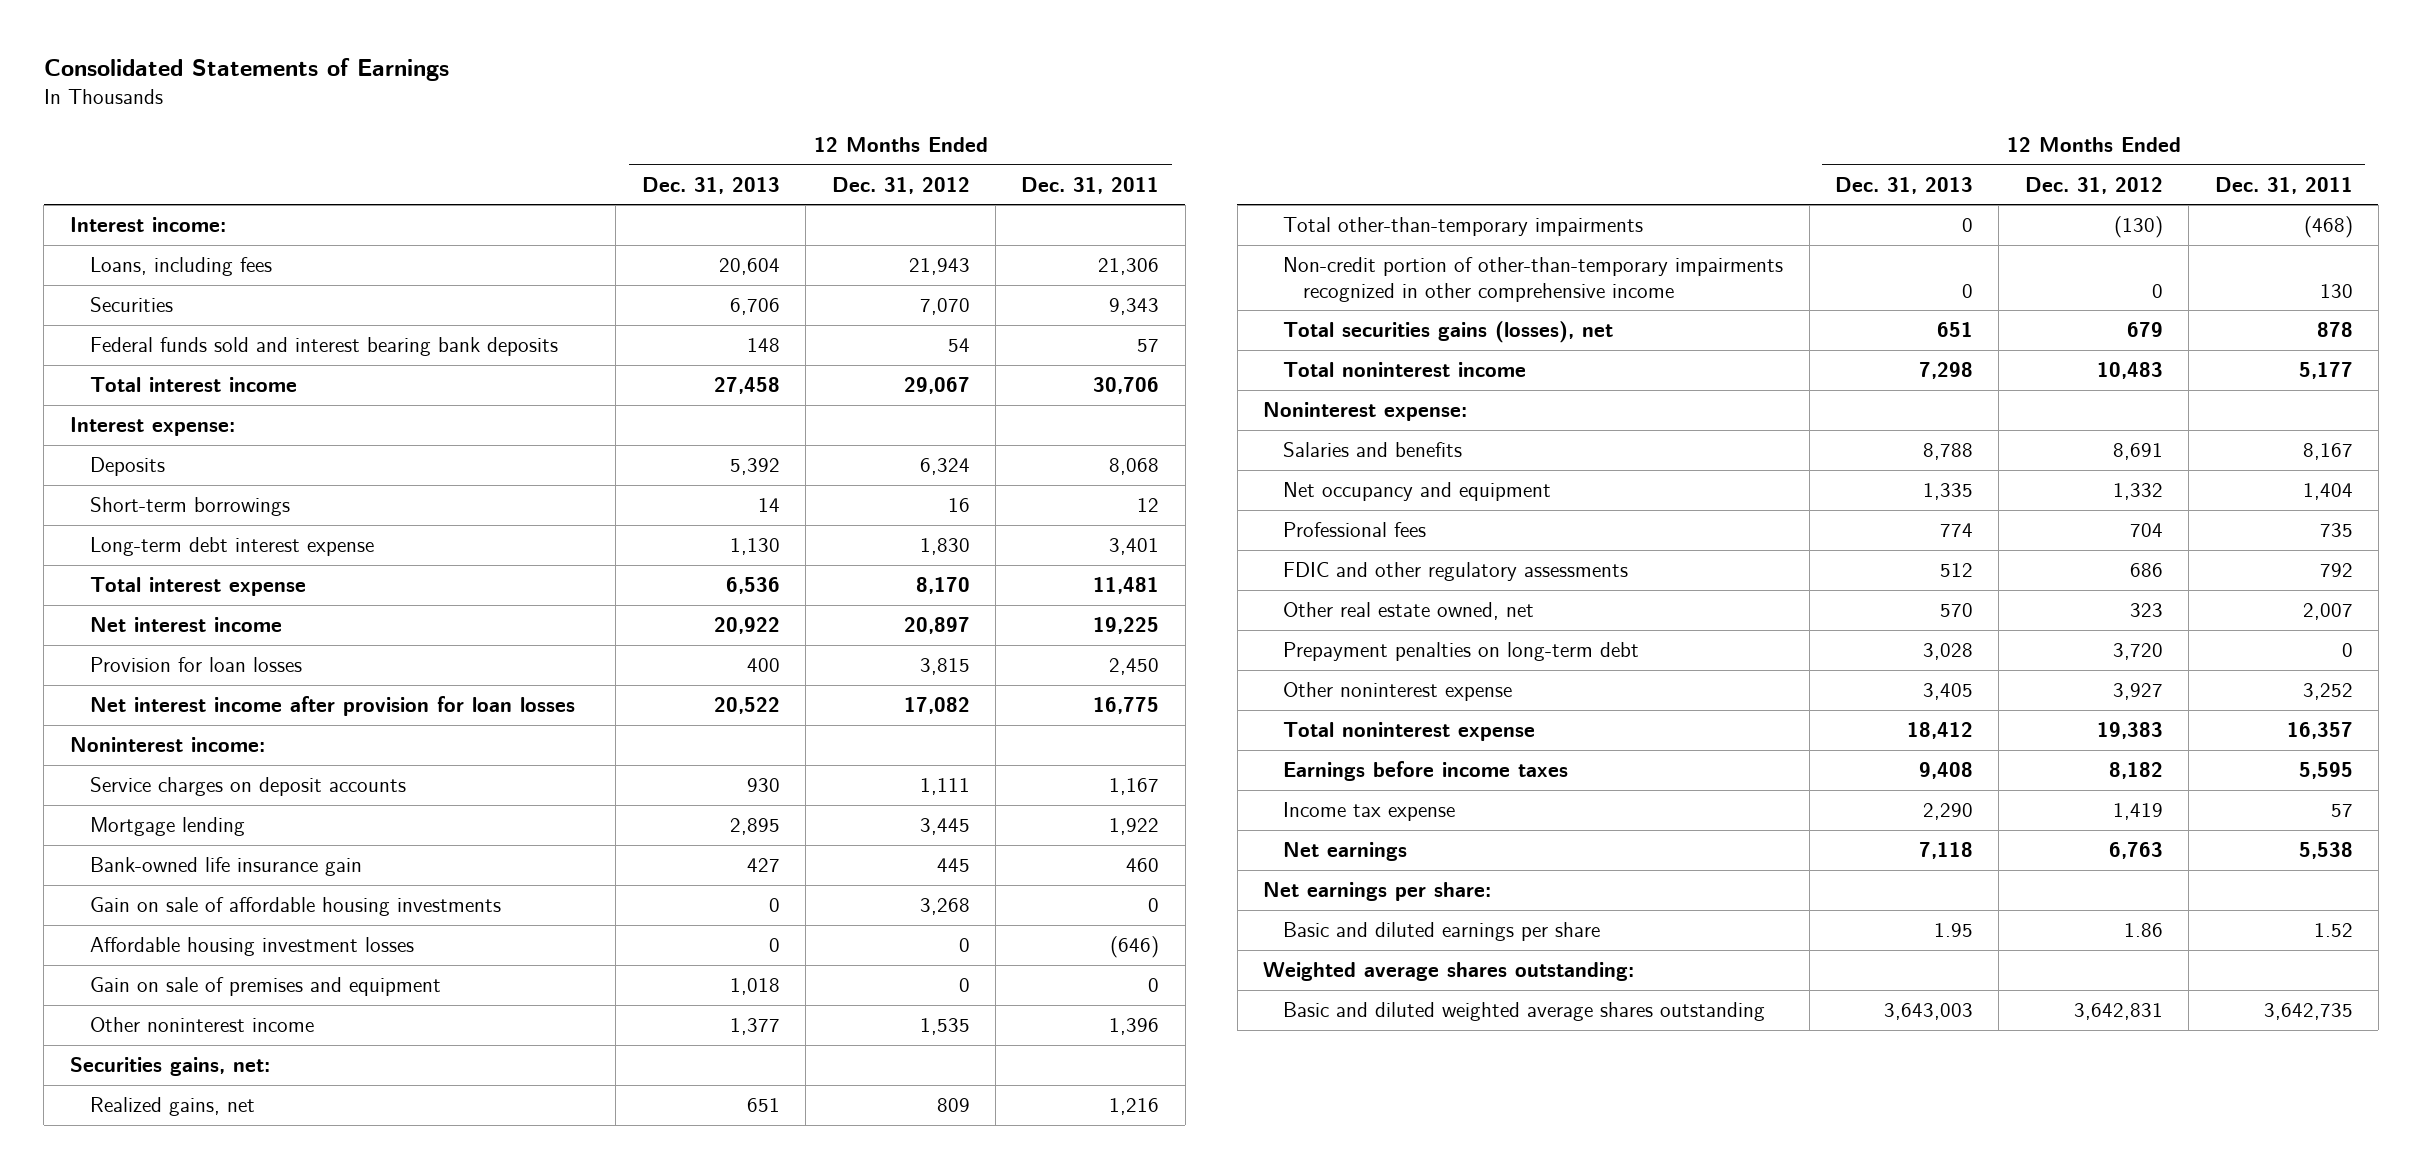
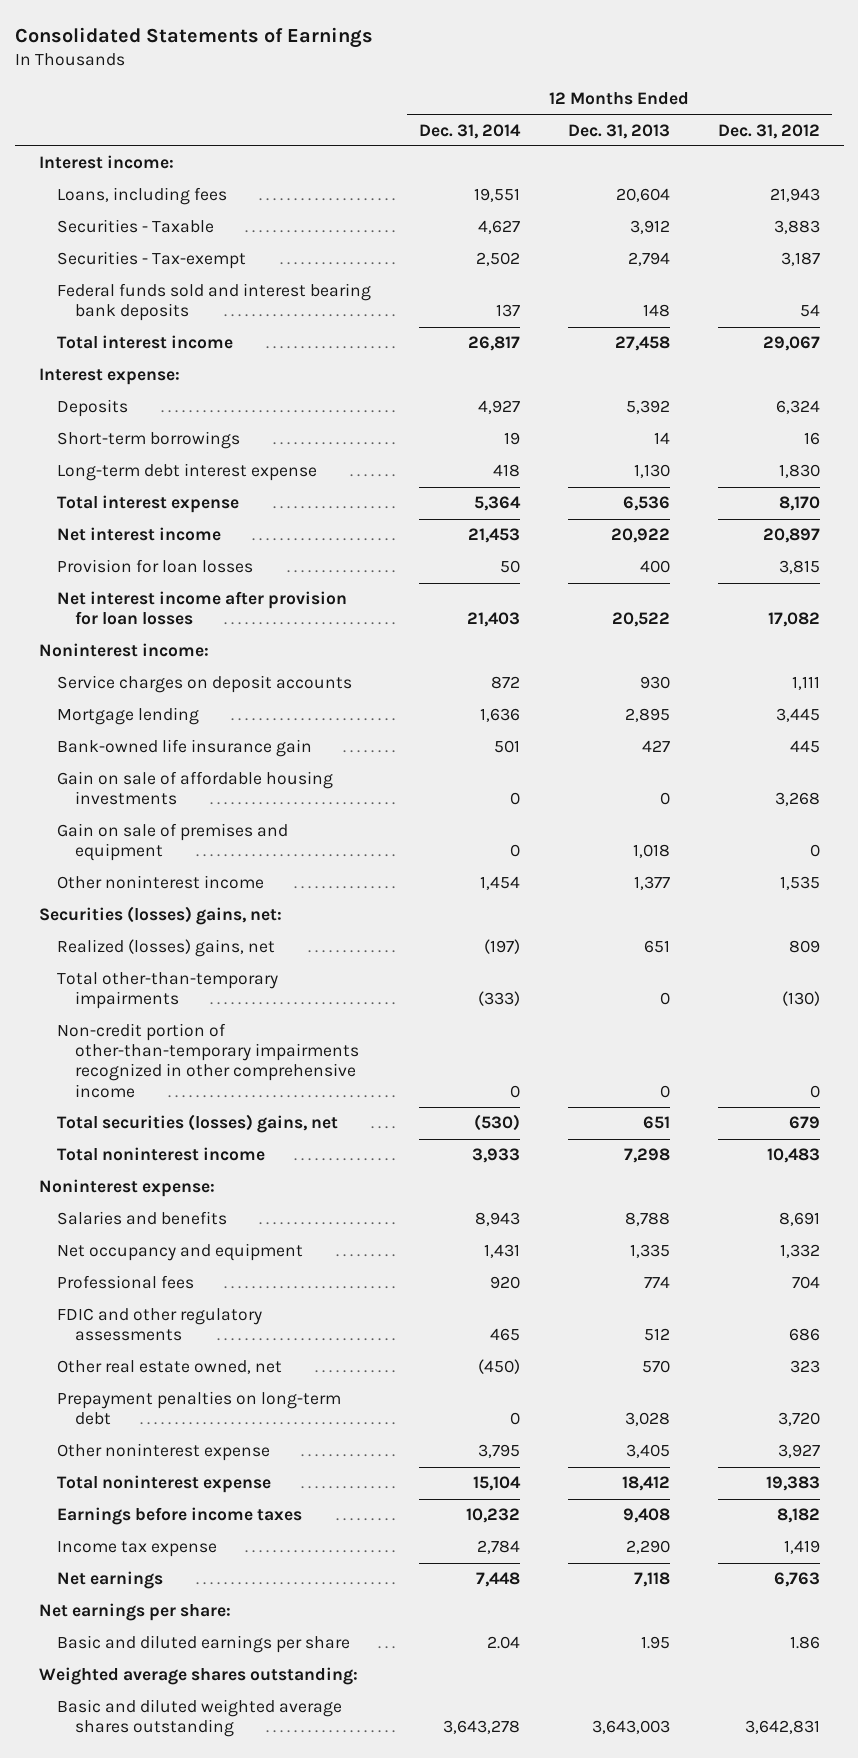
- | 12 Months Ended Dec. 31, 2013 | 12 Months Ended Dec. 31, 2012 | 12 Months Ended Dec. 31, 2011
+ | 12 Months Ended Dec. 31, 2014 | 12 Months Ended Dec. 31, 2013 | 12 Months Ended Dec. 31, 2012
- Securities | 6,706 | 7,070 | 9,343
+ Securities - Taxable | 4,627 | 3,912 | 3,883
+ Securities - Tax-exempt | 2,502 | 2,794 | 3,187
- Affordable housing investment losses | 0 | 0 | (646)
- Securities gains, net:
- Realized gains, net | 651 | 809 | 1,216
+ Securities (losses) gains, net:
+ Realized (losses) gains, net | (197) | 651 | 809
- Total securities gains (losses), net | 651 | 679 | 878
+ Total securities (losses) gains, net | (530) | 651 | 679

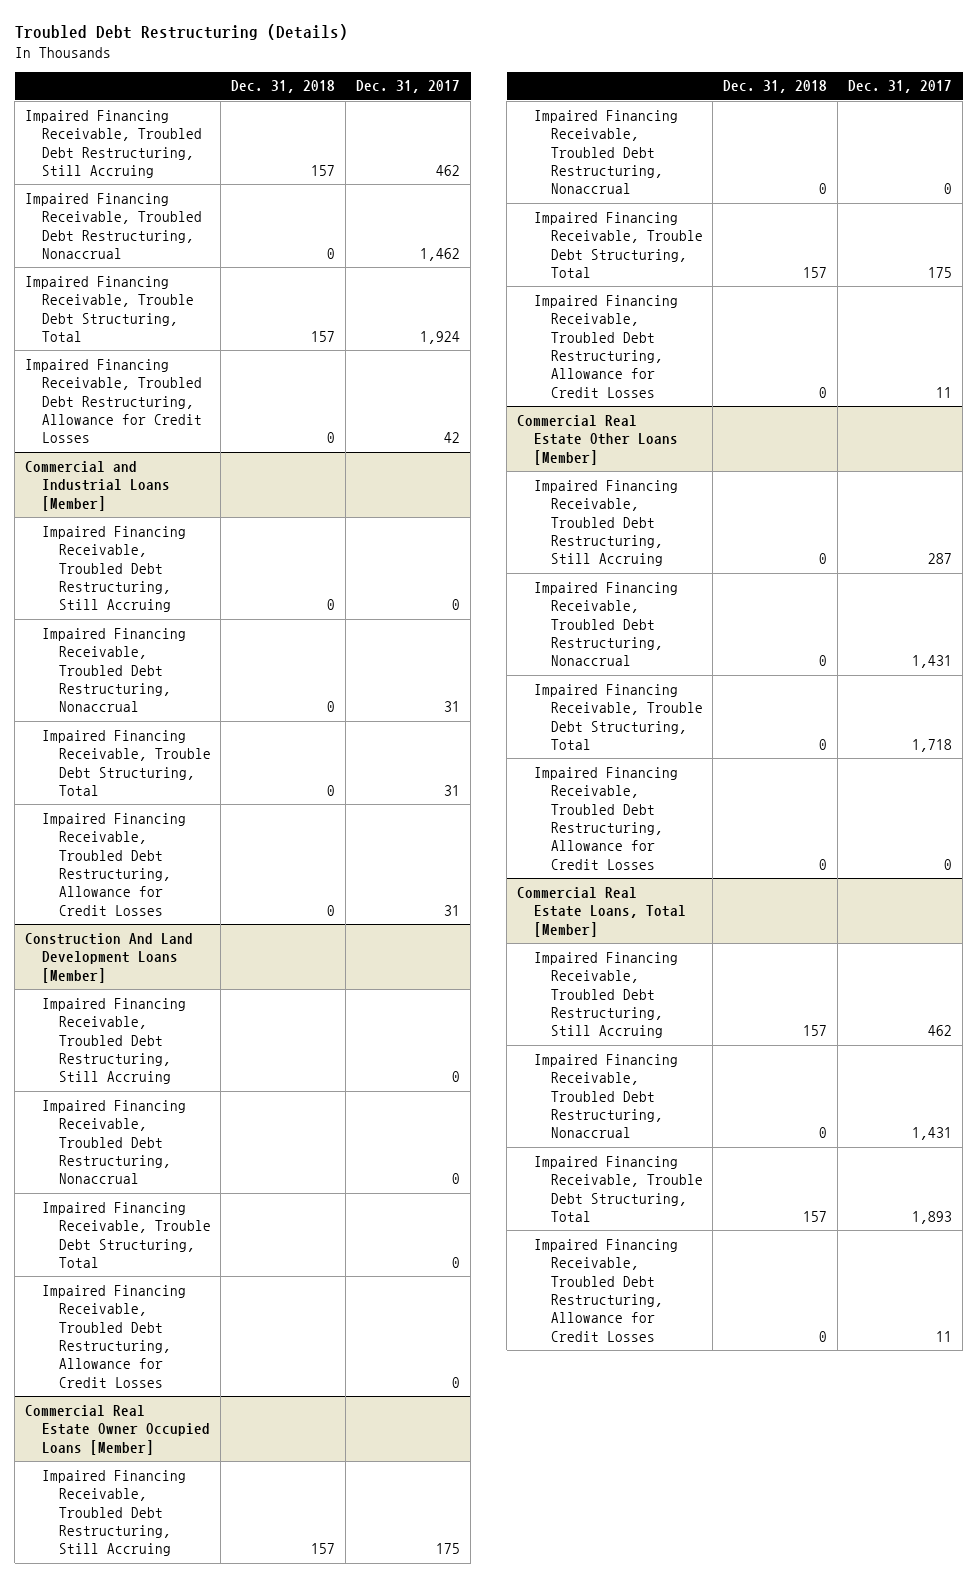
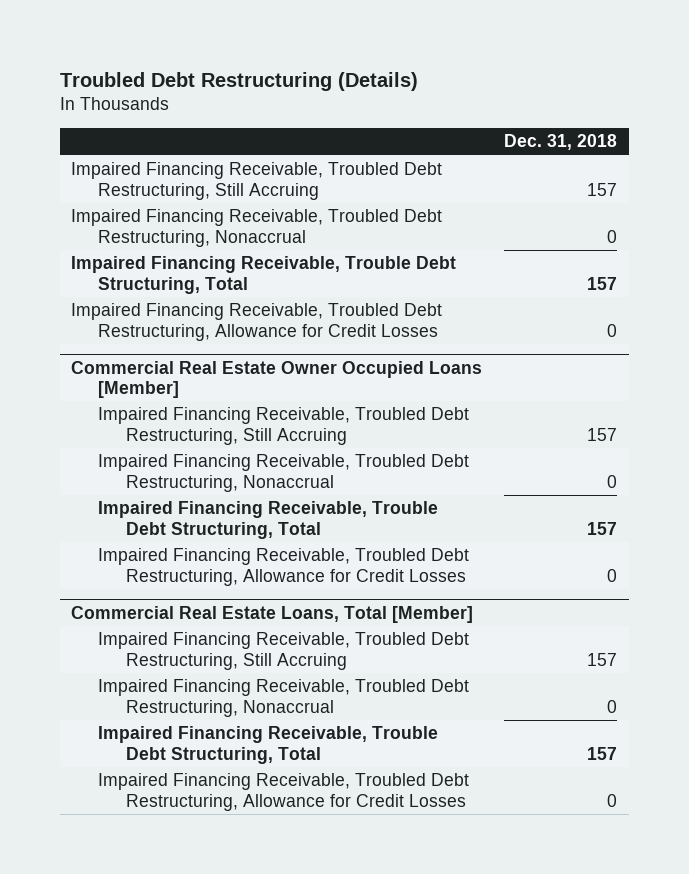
- | Dec. 31, 2018 | Dec. 31, 2017
+ | Dec. 31, 2018
- Commercial and Industrial Loans [Member]
- Impaired Financing Receivable, Troubled Debt Restructuring, Still Accruing | 0 | 0
- Impaired Financing Receivable, Troubled Debt Restructuring, Nonaccrual | 0 | 31
- Impaired Financing Receivable, Trouble Debt Structuring, Total | 0 | 31
- Impaired Financing Receivable, Troubled Debt Restructuring, Allowance for Credit Losses | 0 | 31
- Construction And Land Development Loans [Member]
- Impaired Financing Receivable, Troubled Debt Restructuring, Still Accruing | | 0
- Impaired Financing Receivable, Troubled Debt Restructuring, Nonaccrual | | 0
- Impaired Financing Receivable, Trouble Debt Structuring, Total | | 0
- Impaired Financing Receivable, Troubled Debt Restructuring, Allowance for Credit Losses | | 0
- Commercial Real Estate Other Loans [Member]
- Impaired Financing Receivable, Troubled Debt Restructuring, Still Accruing | 0 | 287
- Impaired Financing Receivable, Troubled Debt Restructuring, Nonaccrual | 0 | 1,431
- Impaired Financing Receivable, Trouble Debt Structuring, Total | 0 | 1,718
- Impaired Financing Receivable, Troubled Debt Restructuring, Allowance for Credit Losses | 0 | 0

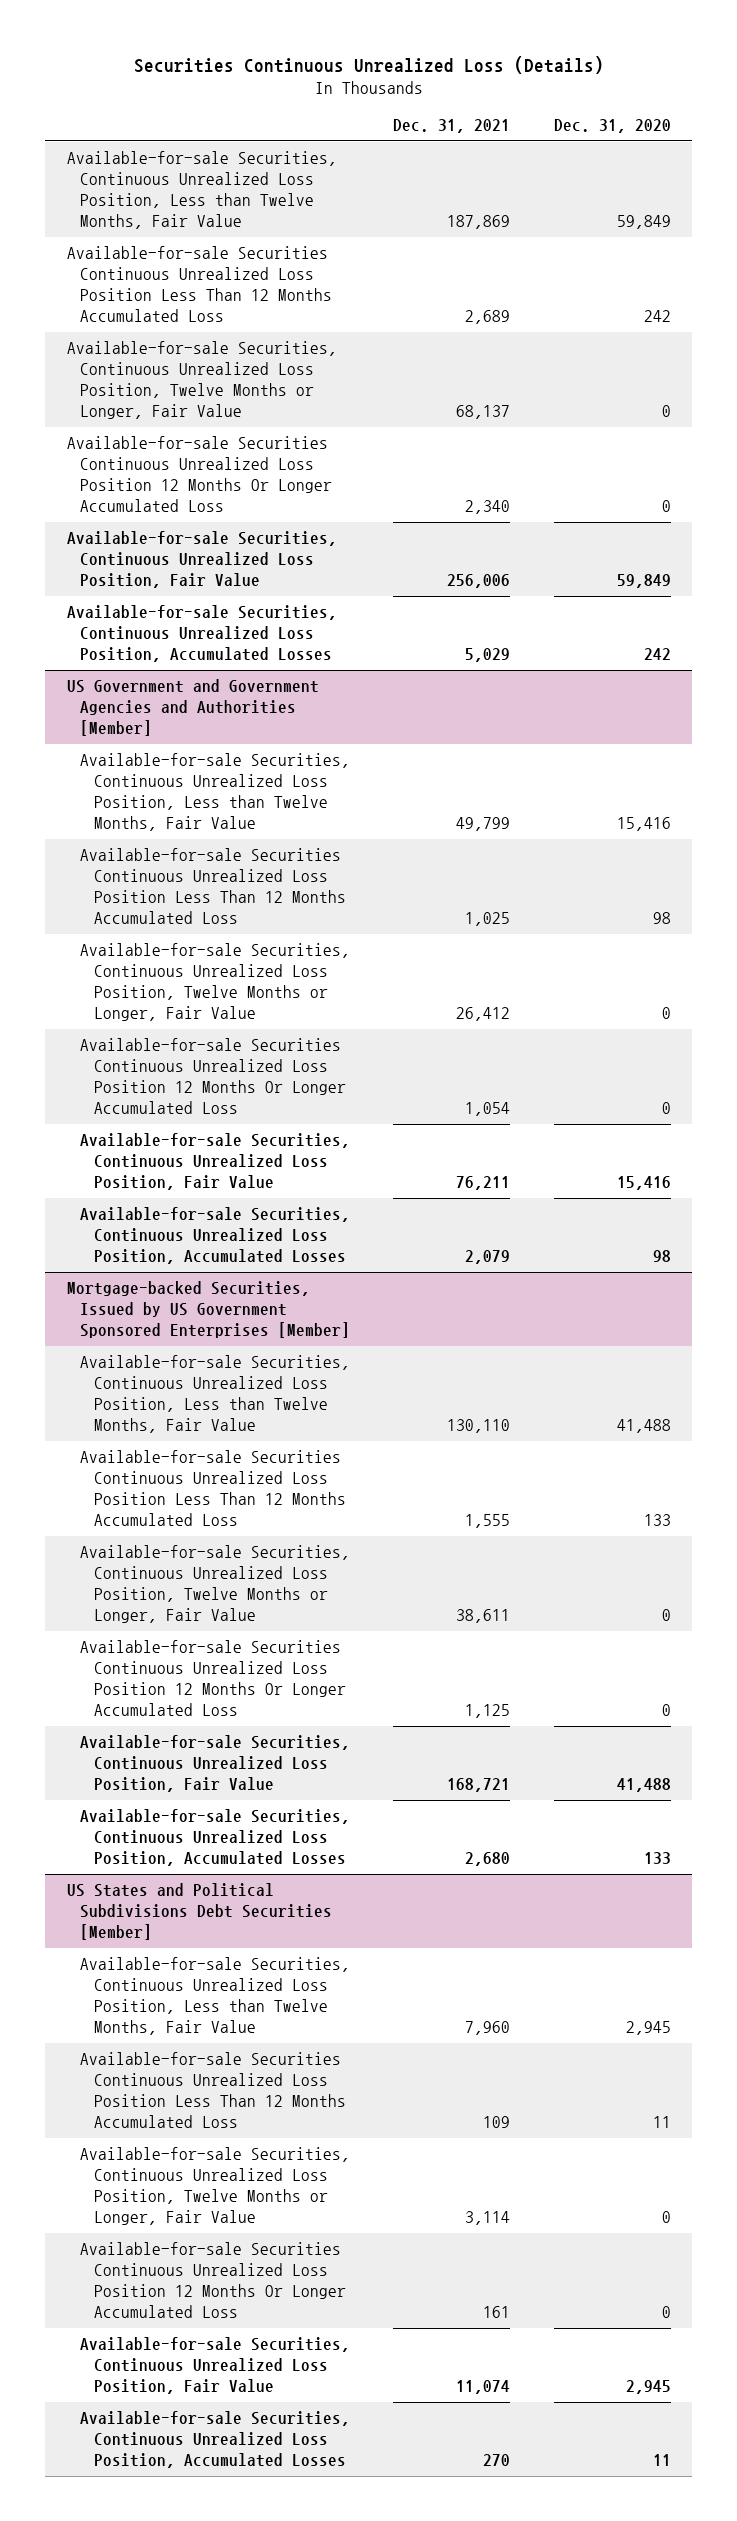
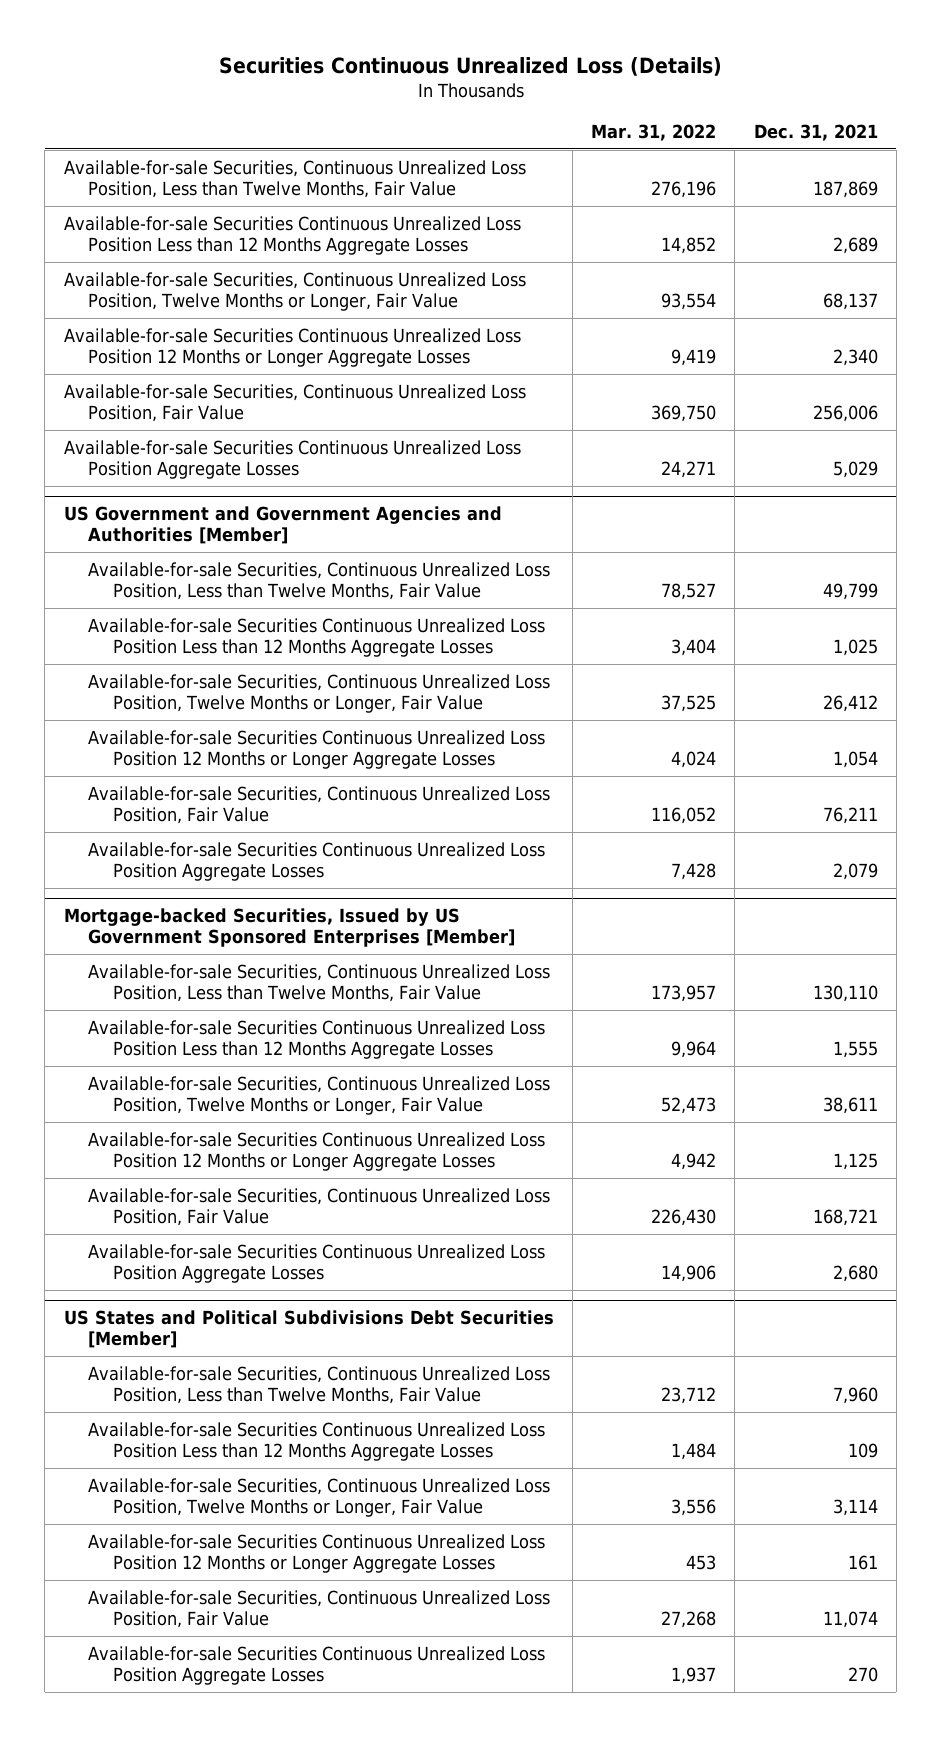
- | Dec. 31, 2021 | Dec. 31, 2020
+ | Mar. 31, 2022 | Dec. 31, 2021
- Available-for-sale Securities Continuous Unrealized Loss Position Less Than 12 Months Accumulated Loss | 2,689 | 242
+ Available-for-sale Securities Continuous Unrealized Loss Position Less than 12 Months Aggregate Losses | 14,852 | 2,689
- Available-for-sale Securities Continuous Unrealized Loss Position 12 Months Or Longer Accumulated Loss | 2,340 | 0
+ Available-for-sale Securities Continuous Unrealized Loss Position 12 Months or Longer Aggregate Losses | 9,419 | 2,340
- Available-for-sale Securities, Continuous Unrealized Loss Position, Accumulated Losses | 5,029 | 242
+ Available-for-sale Securities Continuous Unrealized Loss Position Aggregate Losses | 24,271 | 5,029
@ US Government and Government Agencies and Authorities [Member]
- Available-for-sale Securities Continuous Unrealized Loss Position Less Than 12 Months Accumulated Loss | 1,025 | 98
+ Available-for-sale Securities Continuous Unrealized Loss Position Less than 12 Months Aggregate Losses | 3,404 | 1,025
- Available-for-sale Securities Continuous Unrealized Loss Position 12 Months Or Longer Accumulated Loss | 1,054 | 0
+ Available-for-sale Securities Continuous Unrealized Loss Position 12 Months or Longer Aggregate Losses | 4,024 | 1,054
- Available-for-sale Securities, Continuous Unrealized Loss Position, Accumulated Losses | 2,079 | 98
+ Available-for-sale Securities Continuous Unrealized Loss Position Aggregate Losses | 7,428 | 2,079
@ Mortgage-backed Securities, Issued by US Government Sponsored Enterprises [Member]
- Available-for-sale Securities Continuous Unrealized Loss Position Less Than 12 Months Accumulated Loss | 1,555 | 133
+ Available-for-sale Securities Continuous Unrealized Loss Position Less than 12 Months Aggregate Losses | 9,964 | 1,555
- Available-for-sale Securities Continuous Unrealized Loss Position 12 Months Or Longer Accumulated Loss | 1,125 | 0
+ Available-for-sale Securities Continuous Unrealized Loss Position 12 Months or Longer Aggregate Losses | 4,942 | 1,125
- Available-for-sale Securities, Continuous Unrealized Loss Position, Accumulated Losses | 2,680 | 133
+ Available-for-sale Securities Continuous Unrealized Loss Position Aggregate Losses | 14,906 | 2,680
@ US States and Political Subdivisions Debt Securities [Member]
- Available-for-sale Securities Continuous Unrealized Loss Position Less Than 12 Months Accumulated Loss | 109 | 11
+ Available-for-sale Securities Continuous Unrealized Loss Position Less than 12 Months Aggregate Losses | 1,484 | 109
- Available-for-sale Securities Continuous Unrealized Loss Position 12 Months Or Longer Accumulated Loss | 161 | 0
+ Available-for-sale Securities Continuous Unrealized Loss Position 12 Months or Longer Aggregate Losses | 453 | 161
- Available-for-sale Securities, Continuous Unrealized Loss Position, Accumulated Losses | 270 | 11
+ Available-for-sale Securities Continuous Unrealized Loss Position Aggregate Losses | 1,937 | 270

